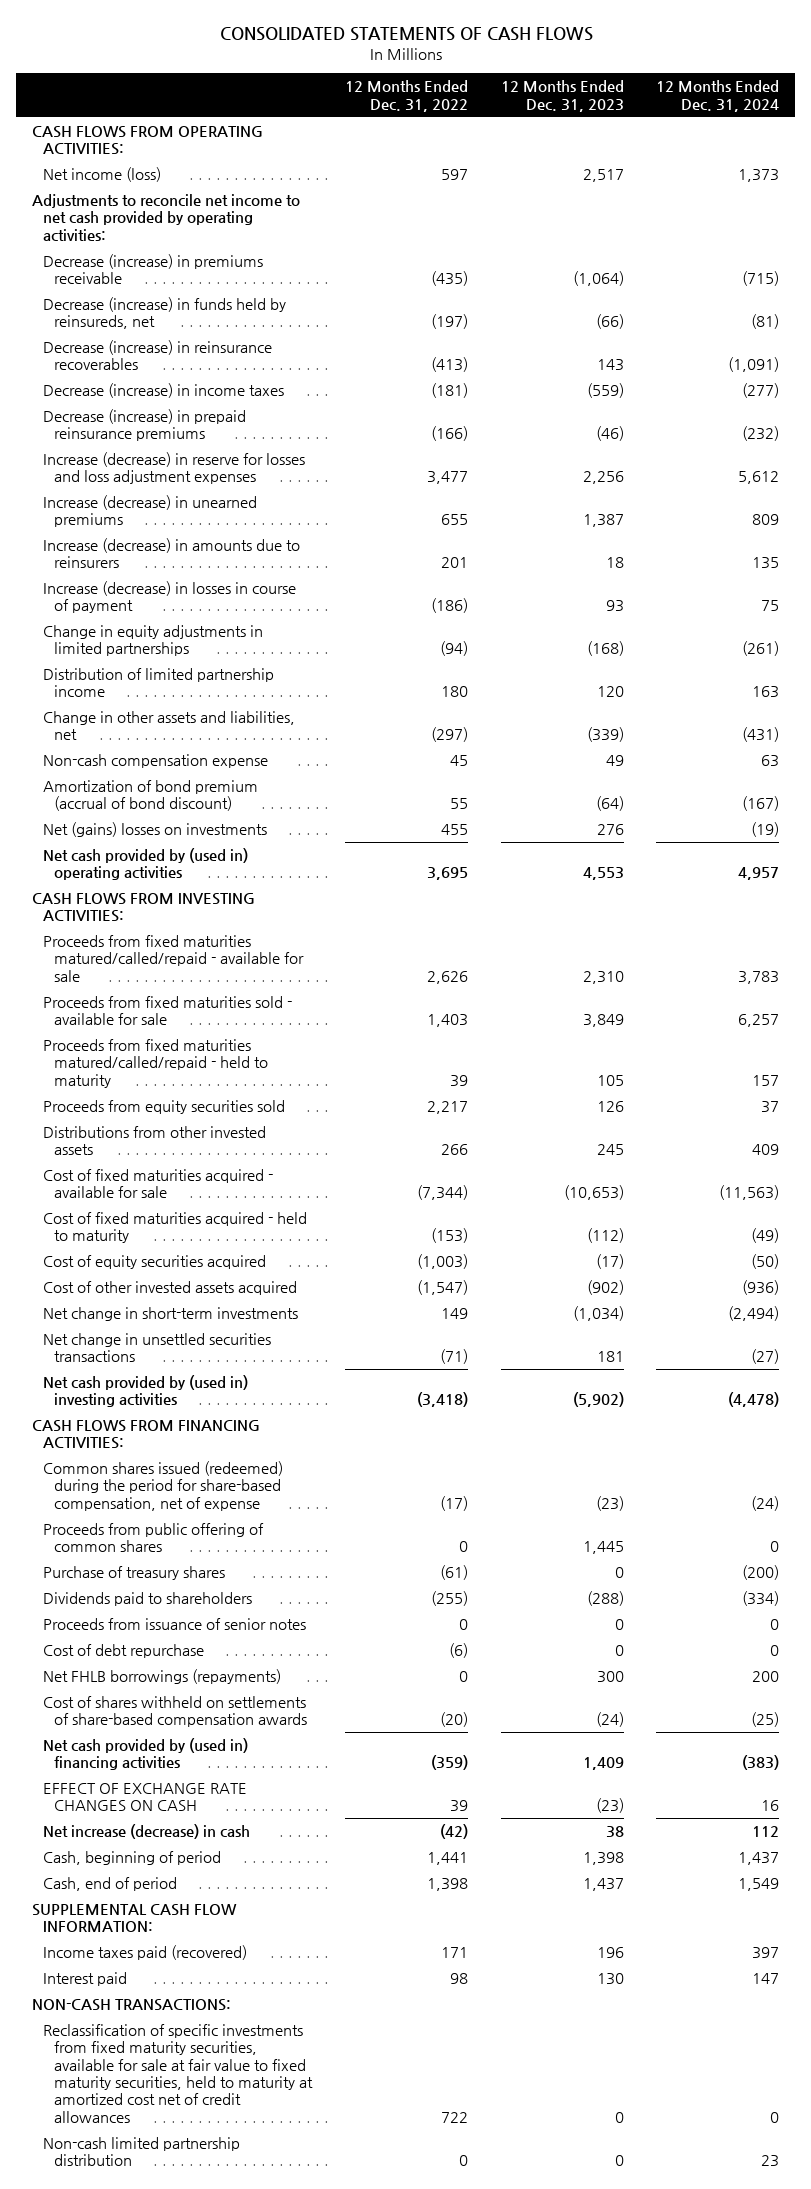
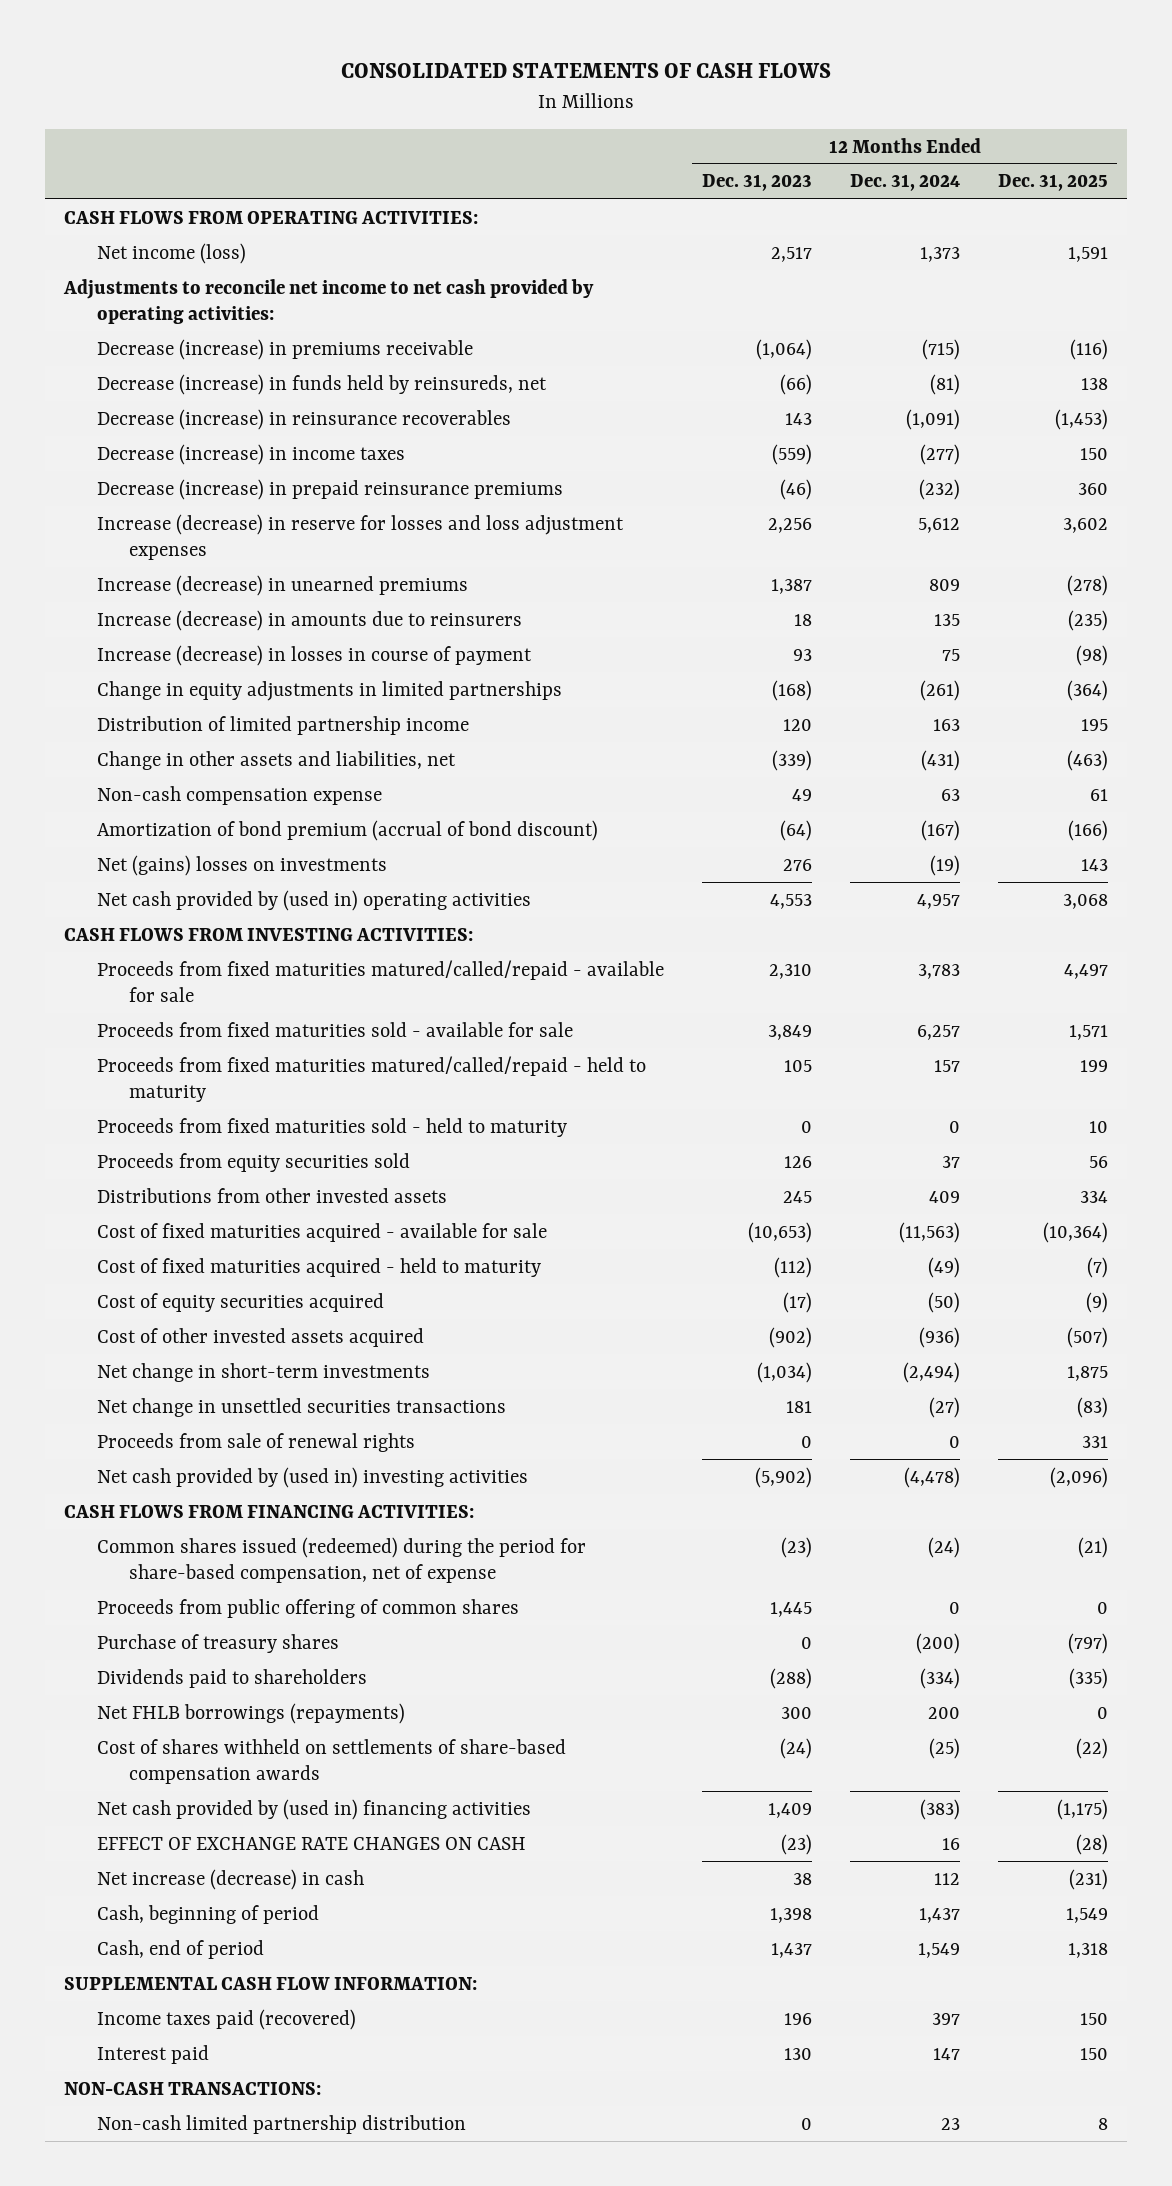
- | 12 Months Ended Dec. 31, 2022 | 12 Months Ended Dec. 31, 2023 | 12 Months Ended Dec. 31, 2024
+ | 12 Months Ended Dec. 31, 2023 | 12 Months Ended Dec. 31, 2024 | 12 Months Ended Dec. 31, 2025
+ Proceeds from fixed maturities sold - held to maturity | 0 | 0 | 10
+ Proceeds from sale of renewal rights | 0 | 0 | 331
- Proceeds from issuance of senior notes | 0 | 0 | 0
- Cost of debt repurchase | (6) | 0 | 0
- Reclassification of specific investments from fixed maturity securities, available for sale at fair value to fixed maturity securities, held to maturity at amortized cost net of credit allowances | 722 | 0 | 0

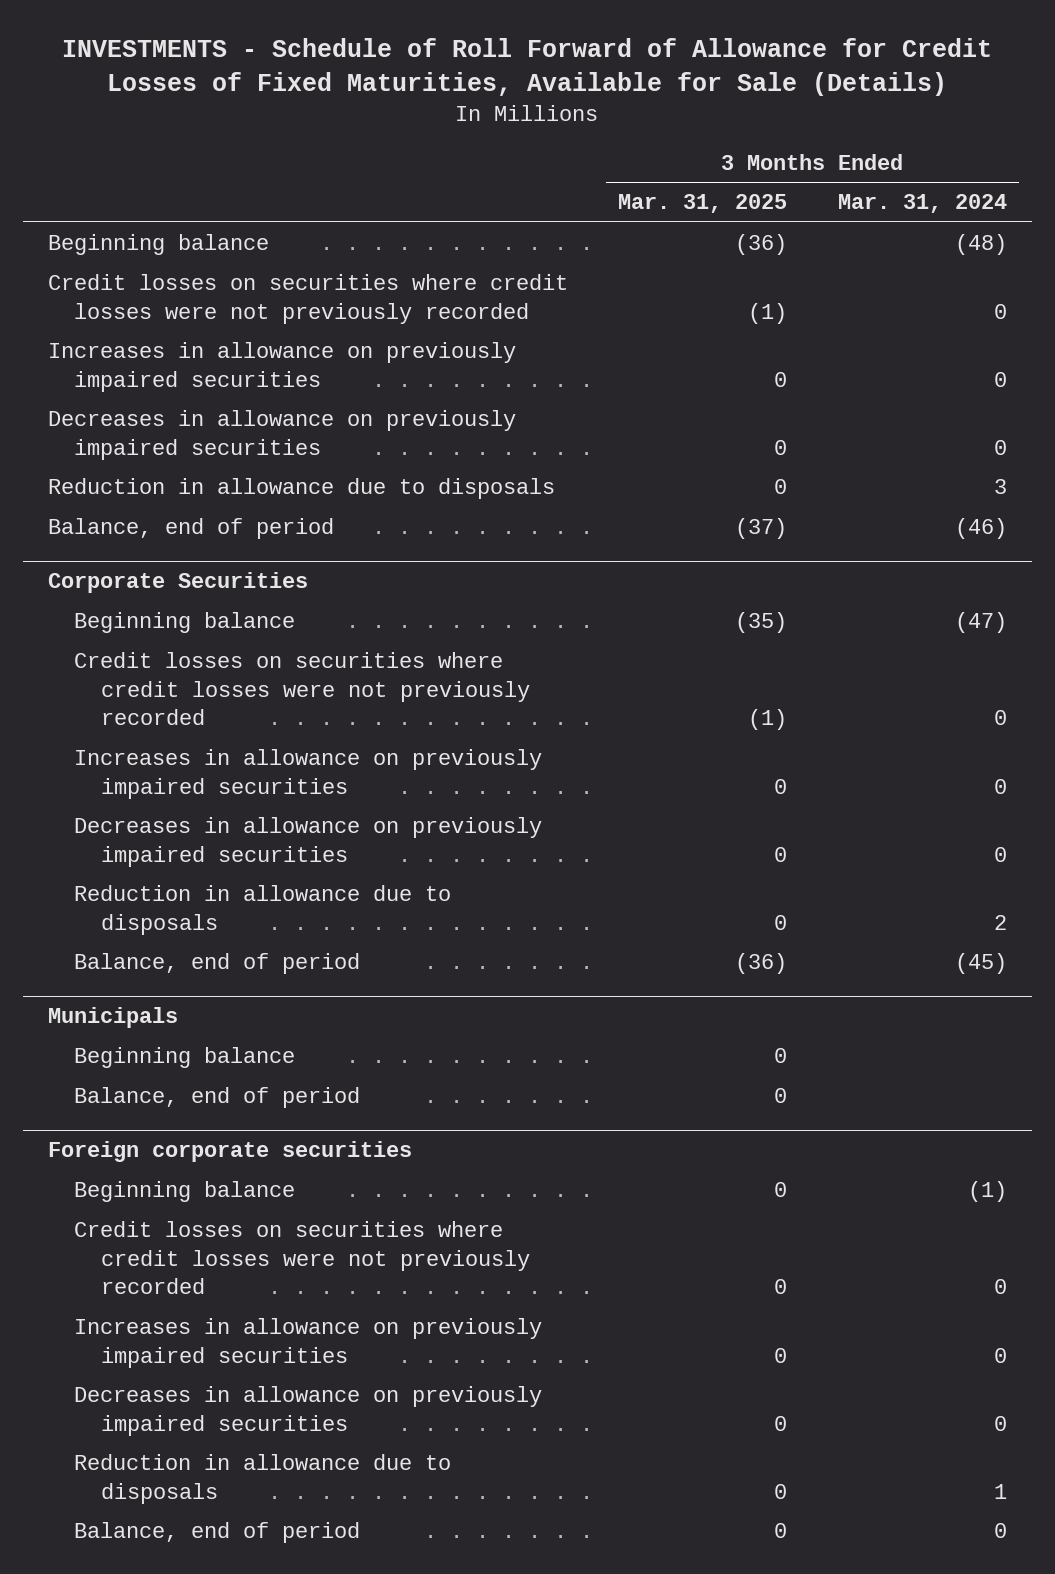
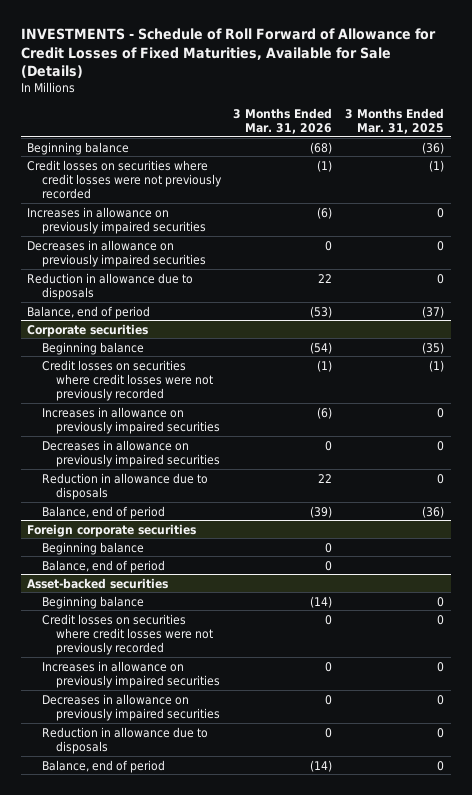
- | 3 Months Ended Mar. 31, 2025 | 3 Months Ended Mar. 31, 2024
+ | 3 Months Ended Mar. 31, 2026 | 3 Months Ended Mar. 31, 2025
- Corporate Securities
+ Corporate securities
- Municipals
- Beginning balance | 0 |
- Balance, end of period | 0 |
@ Foreign corporate securities
+ Beginning balance | 0 |
+ Balance, end of period | 0 |
+ Asset-backed securities

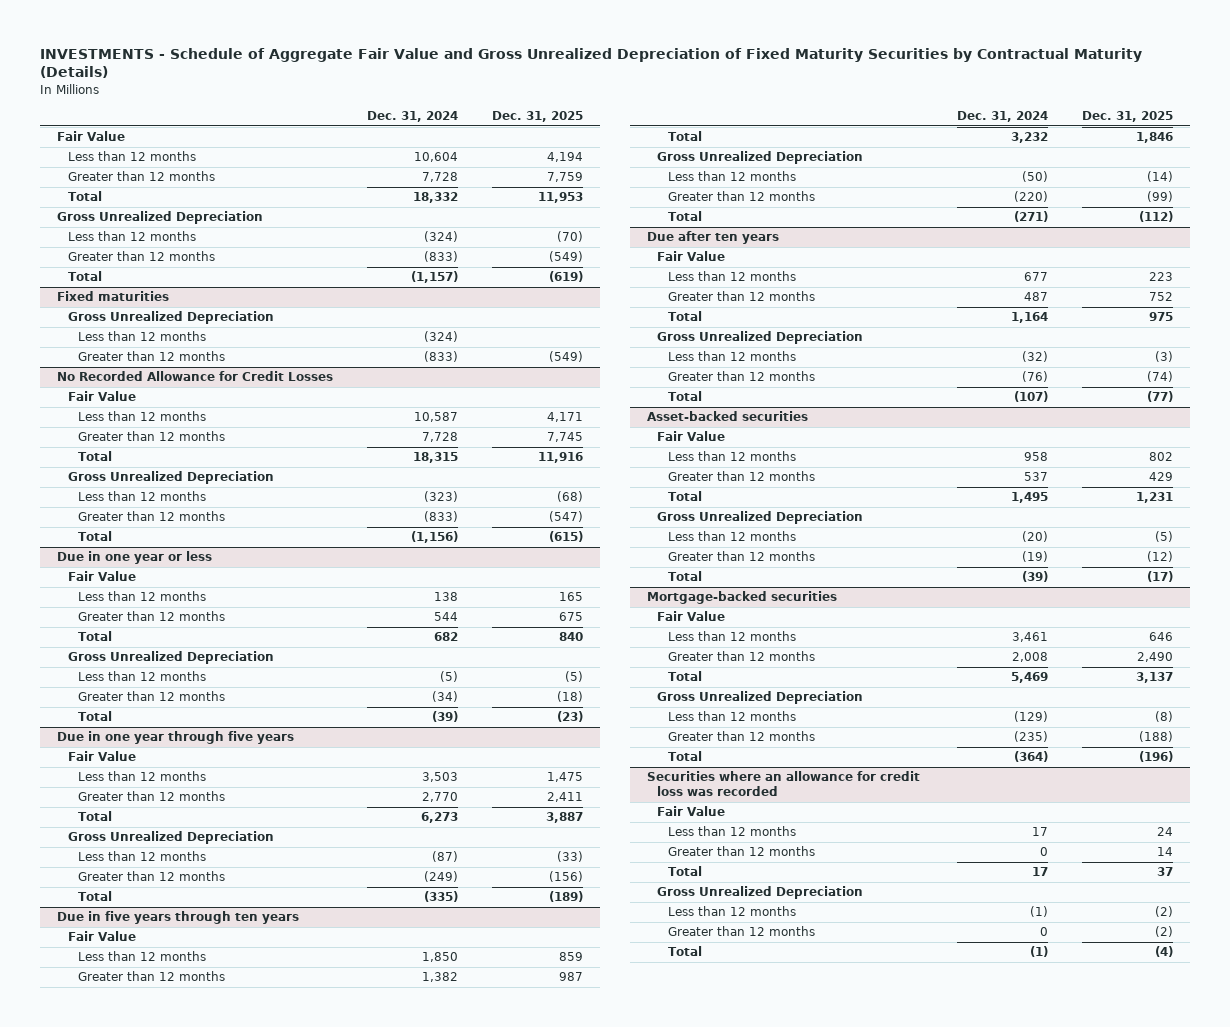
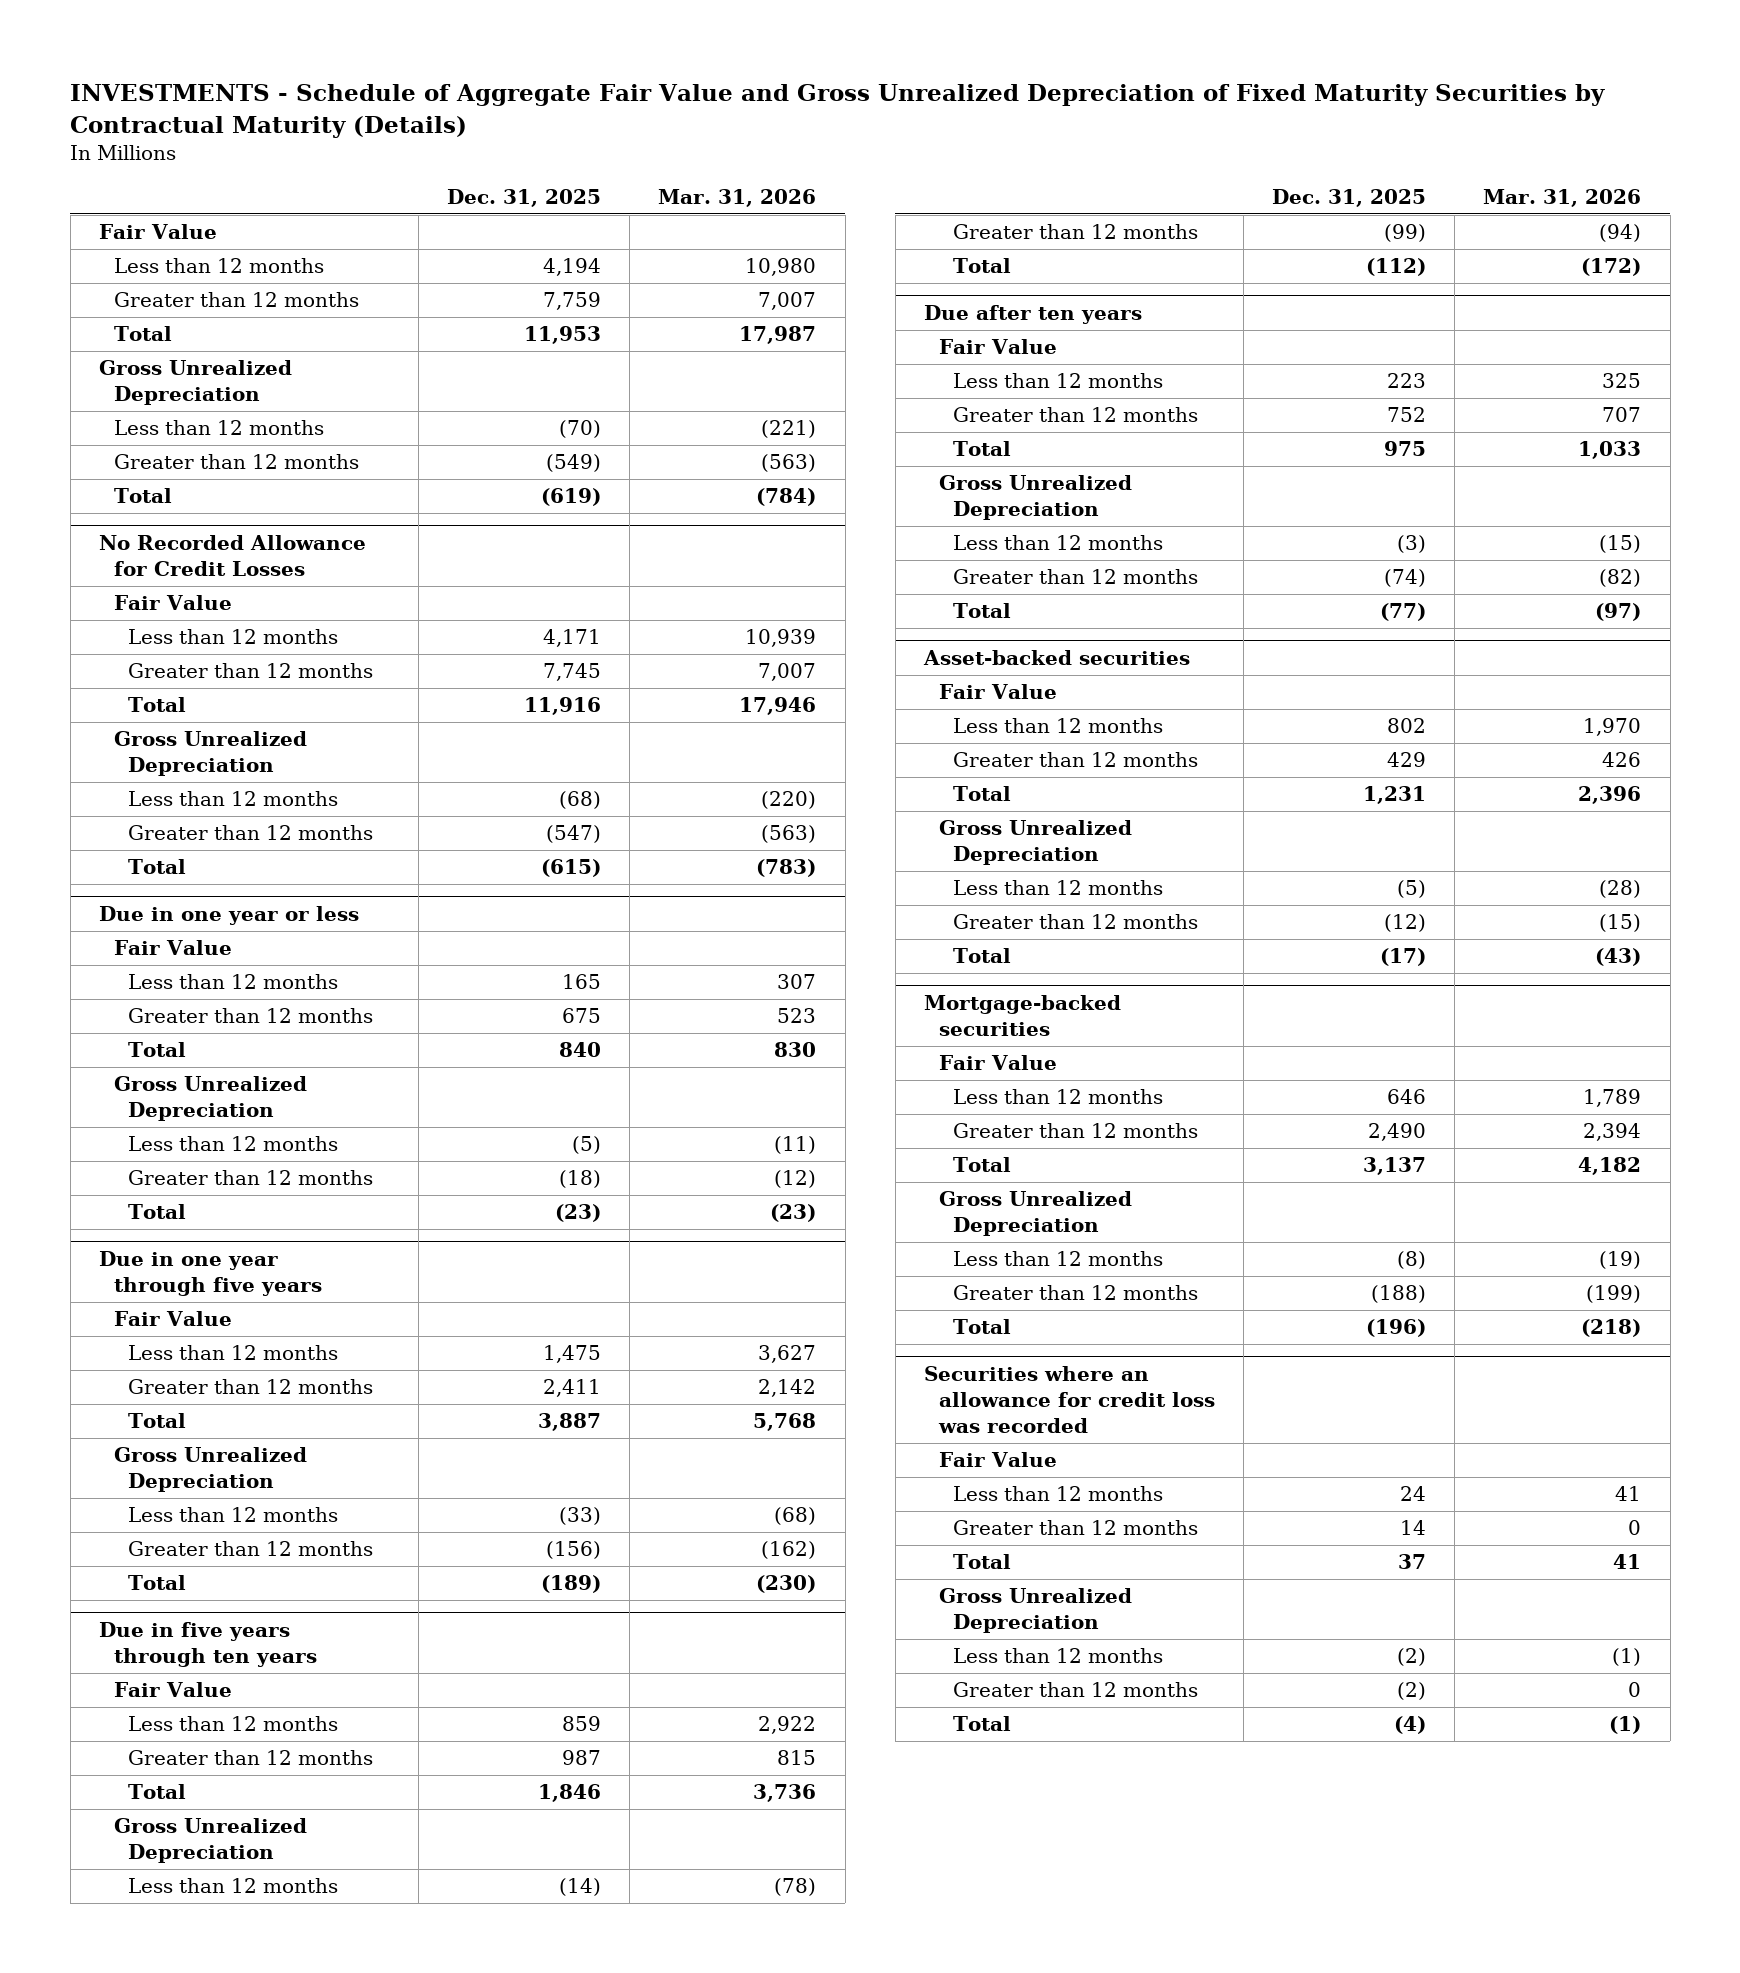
- | Dec. 31, 2024 | Dec. 31, 2025
+ | Dec. 31, 2025 | Mar. 31, 2026
- Fixed maturities
- Gross Unrealized Depreciation
- Less than 12 months | (324) |
- Greater than 12 months | (833) | (549)

